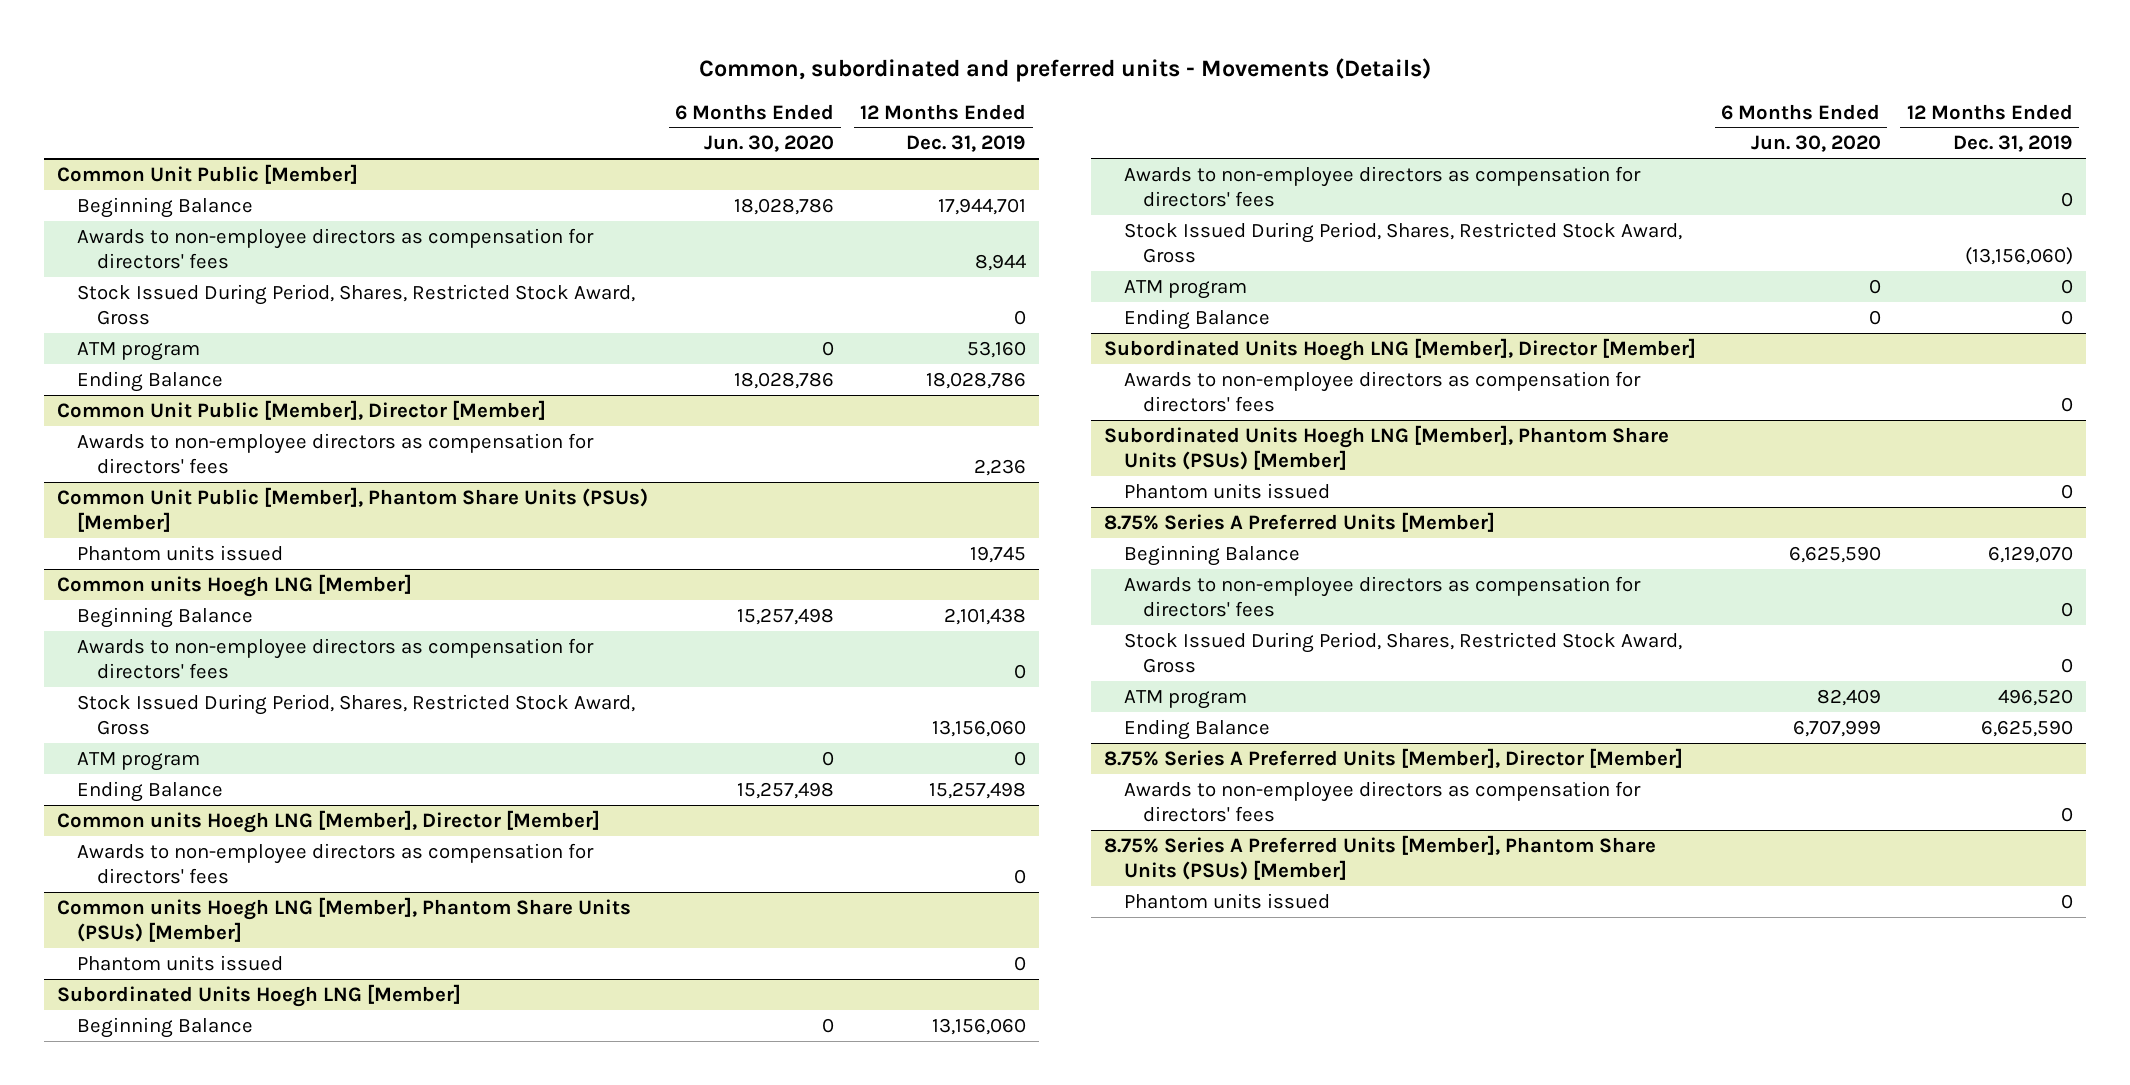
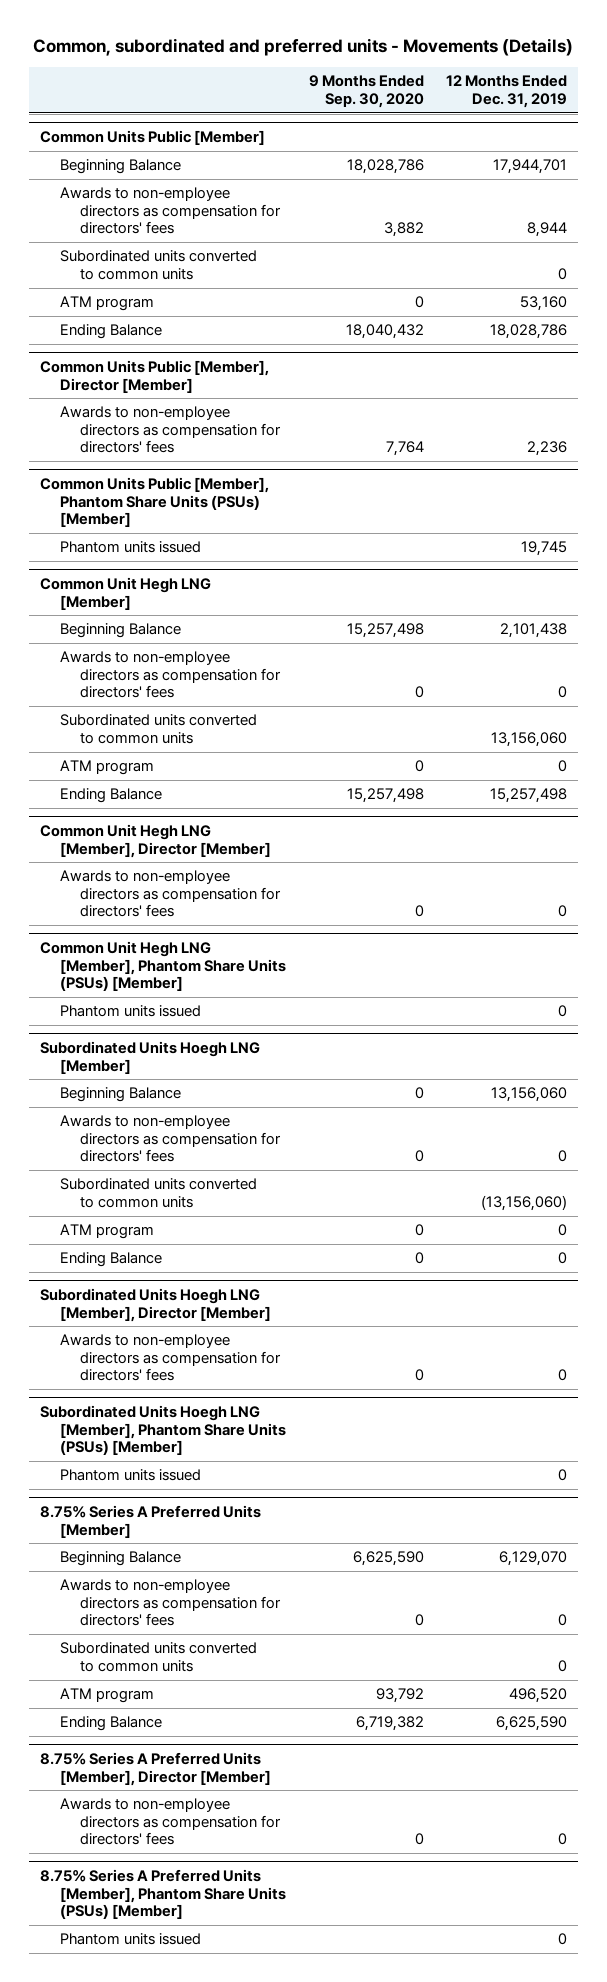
- | 6 Months Ended Jun. 30, 2020 | 12 Months Ended Dec. 31, 2019
+ | 9 Months Ended Sep. 30, 2020 | 12 Months Ended Dec. 31, 2019
- Common Unit Public [Member]
+ Common Units Public [Member]
- Stock Issued During Period, Shares, Restricted Stock Award, Gross | | 0
+ Subordinated units converted to common units | | 0
- Common Unit Public [Member], Director [Member]
+ Common Units Public [Member], Director [Member]
- Common Unit Public [Member], Phantom Share Units (PSUs) [Member]
+ Common Units Public [Member], Phantom Share Units (PSUs) [Member]
- Common units Hoegh LNG [Member]
+ Common Unit Hegh LNG [Member]
- Stock Issued During Period, Shares, Restricted Stock Award, Gross | | 13,156,060
+ Subordinated units converted to common units | | 13,156,060
- Common units Hoegh LNG [Member], Director [Member]
+ Common Unit Hegh LNG [Member], Director [Member]
- Common units Hoegh LNG [Member], Phantom Share Units (PSUs) [Member]
+ Common Unit Hegh LNG [Member], Phantom Share Units (PSUs) [Member]
@ Subordinated Units Hoegh LNG [Member]
- Stock Issued During Period, Shares, Restricted Stock Award, Gross | | (13,156,060)
+ Subordinated units converted to common units | | (13,156,060)
@ 8.75% Series A Preferred Units [Member]
- Stock Issued During Period, Shares, Restricted Stock Award, Gross | | 0
+ Subordinated units converted to common units | | 0

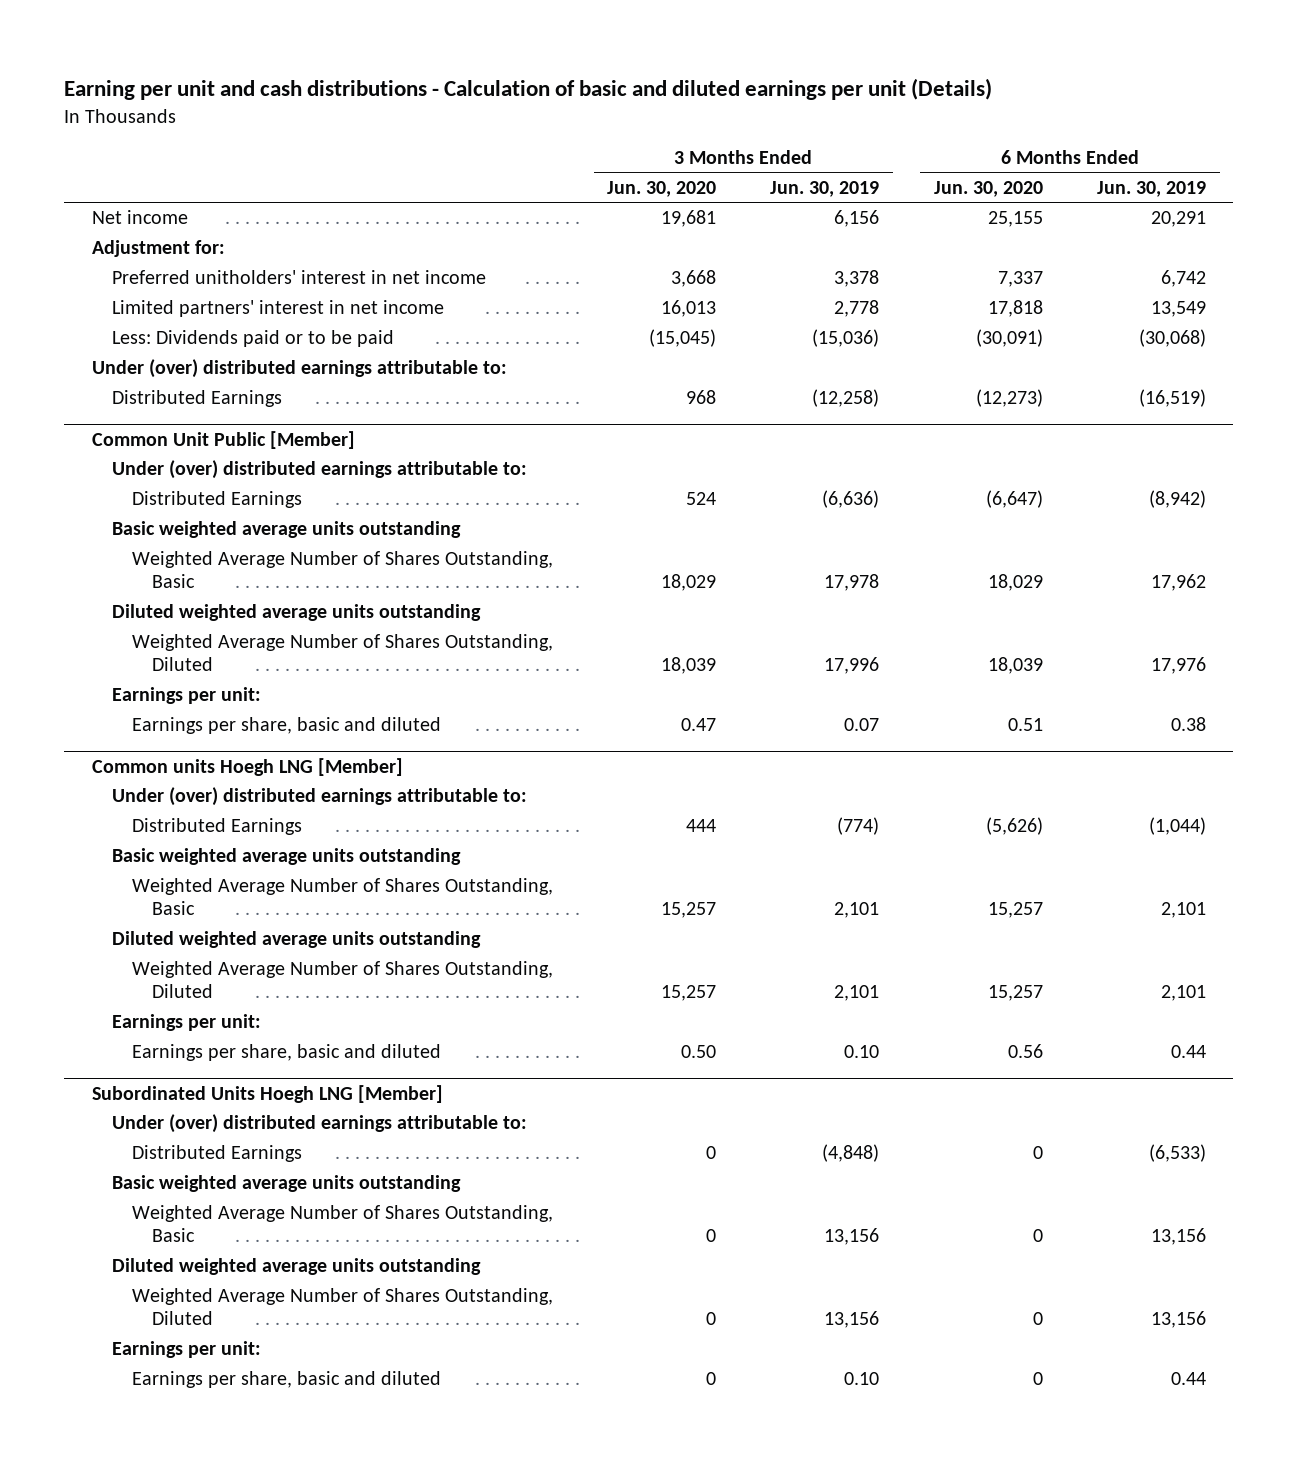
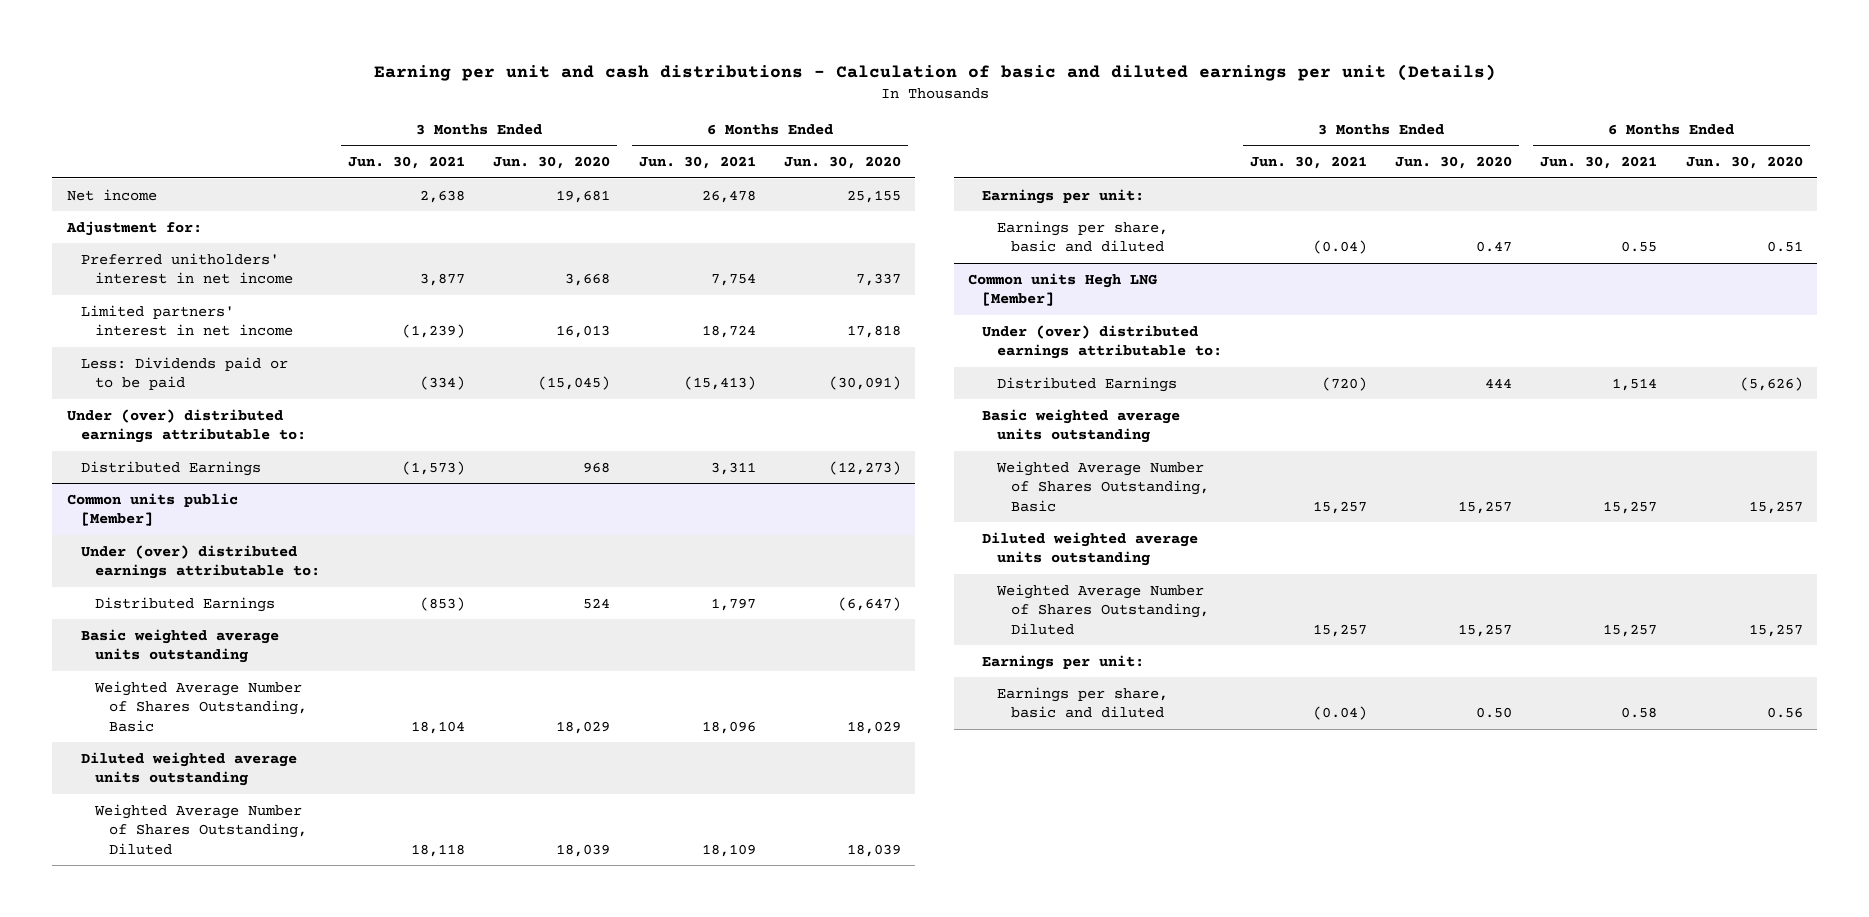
- | 3 Months Ended Jun. 30, 2020 | 3 Months Ended Jun. 30, 2019 | 6 Months Ended Jun. 30, 2020 | 6 Months Ended Jun. 30, 2019
+ | 3 Months Ended Jun. 30, 2021 | 3 Months Ended Jun. 30, 2020 | 6 Months Ended Jun. 30, 2021 | 6 Months Ended Jun. 30, 2020
- Common Unit Public [Member]
+ Common units public [Member]
- Common units Hoegh LNG [Member]
+ Common units Hegh LNG [Member]
- Subordinated Units Hoegh LNG [Member]
- Under (over) distributed earnings attributable to:
- Distributed Earnings | 0 | (4,848) | 0 | (6,533)
- Basic weighted average units outstanding
- Weighted Average Number of Shares Outstanding, Basic | 0 | 13,156 | 0 | 13,156
- Diluted weighted average units outstanding
- Weighted Average Number of Shares Outstanding, Diluted | 0 | 13,156 | 0 | 13,156
- Earnings per unit:
- Earnings per share, basic and diluted | 0 | 0.10 | 0 | 0.44

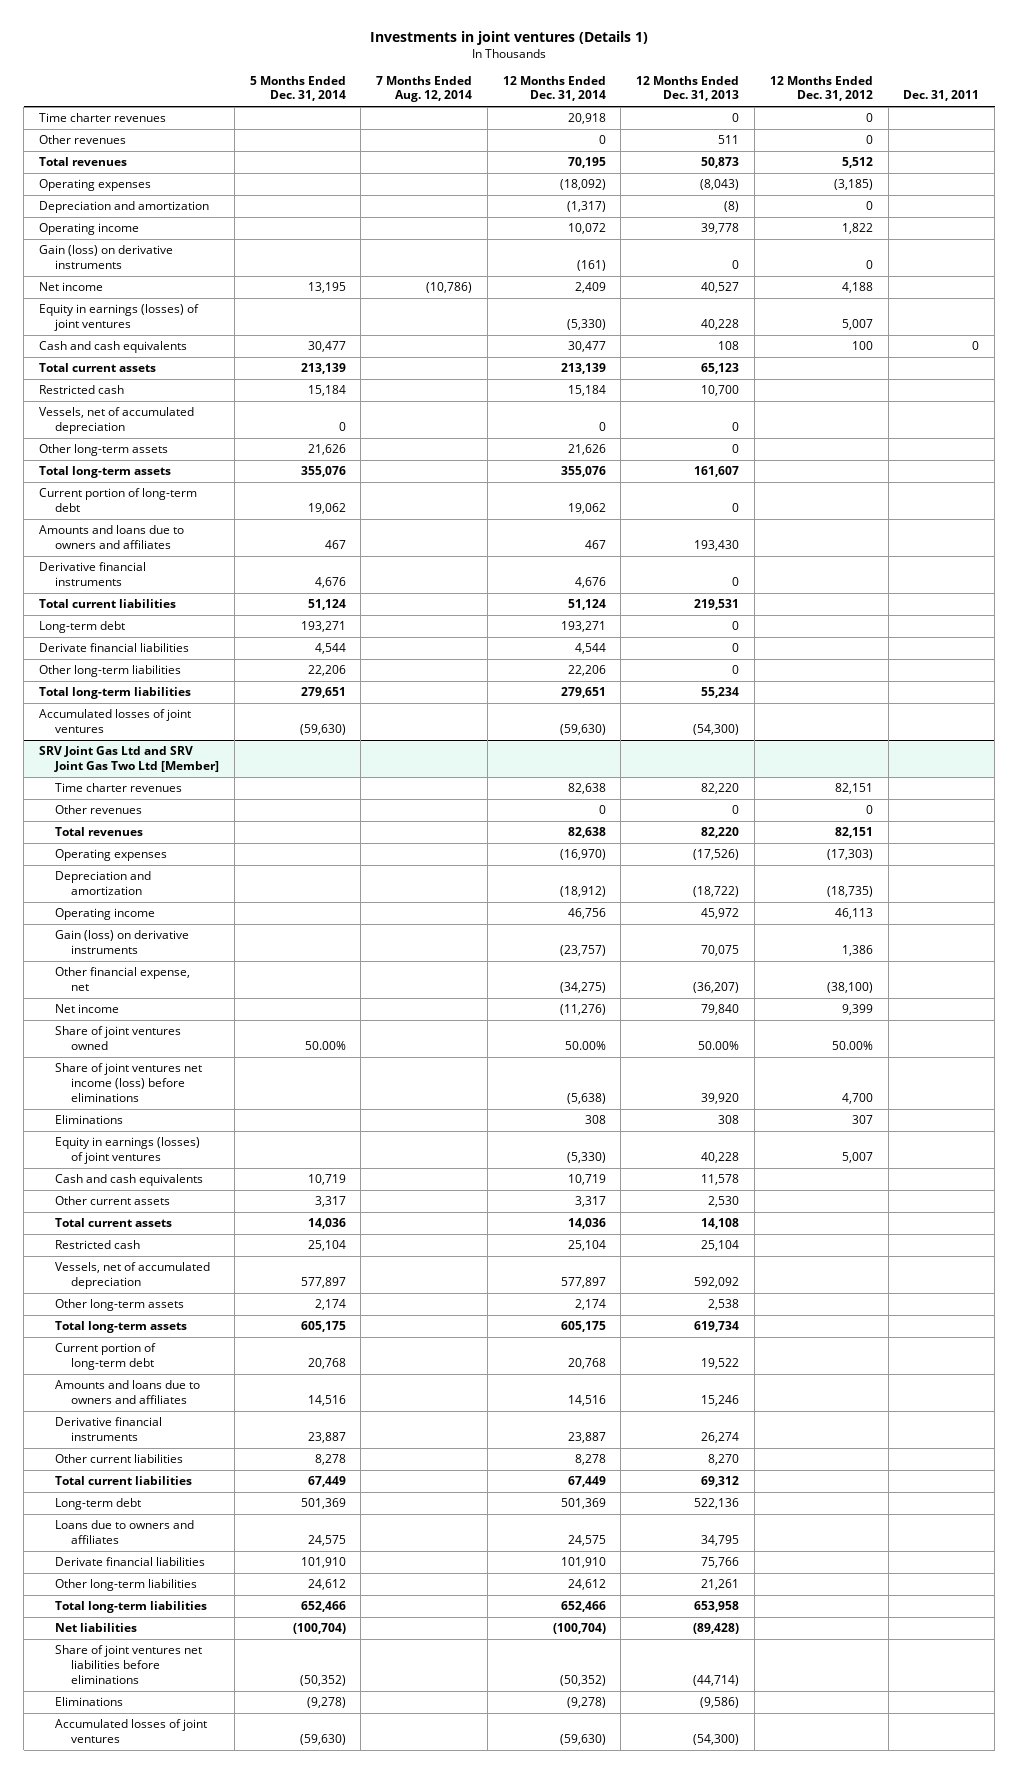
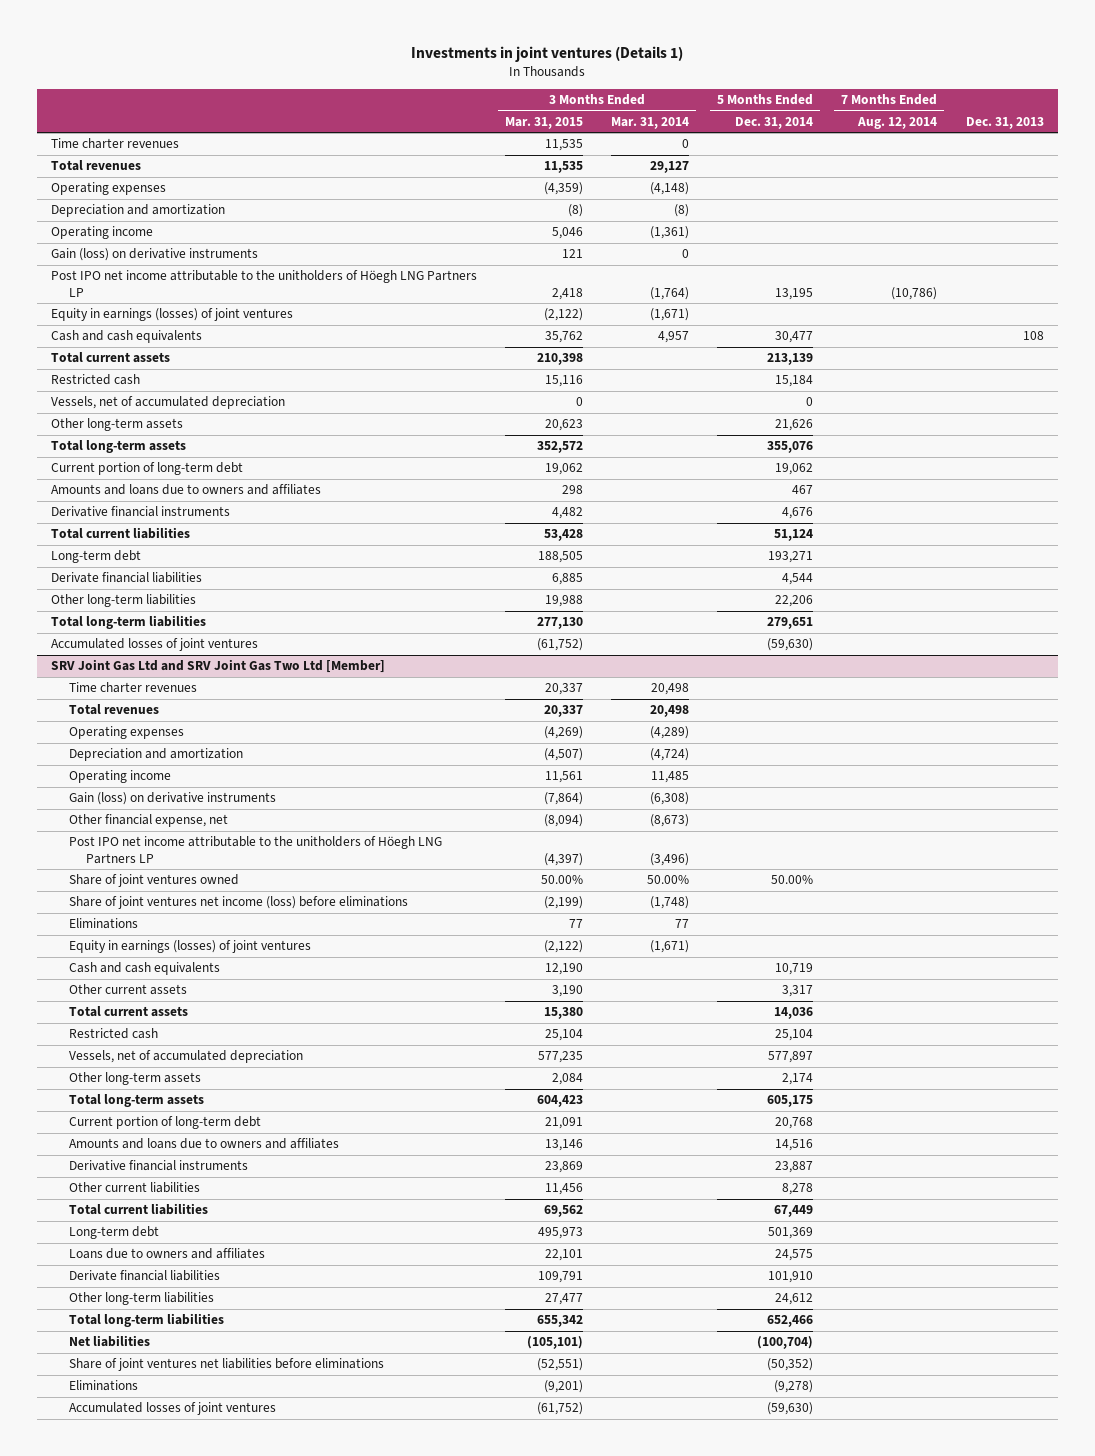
- | 5 Months Ended Dec. 31, 2014 | 7 Months Ended Aug. 12, 2014 | 12 Months Ended Dec. 31, 2014 | 12 Months Ended Dec. 31, 2013 | 12 Months Ended Dec. 31, 2012 | Dec. 31, 2011
+ | 3 Months Ended Mar. 31, 2015 | 3 Months Ended Mar. 31, 2014 | 5 Months Ended Dec. 31, 2014 | 7 Months Ended Aug. 12, 2014 | Dec. 31, 2013
- Other revenues | | | 0 | 511 | 0 |
- Net income | 13,195 | (10,786) | 2,409 | 40,527 | 4,188 |
+ Post IPO net income attributable to the unitholders of Höegh LNG Partners LP | 2,418 | (1,764) | 13,195 | (10,786) |
@ SRV Joint Gas Ltd and SRV Joint Gas Two Ltd [Member]
- Other revenues | | | 0 | 0 | 0 |
- Net income | | | (11,276) | 79,840 | 9,399 |
+ Post IPO net income attributable to the unitholders of Höegh LNG Partners LP | (4,397) | (3,496) | | |

